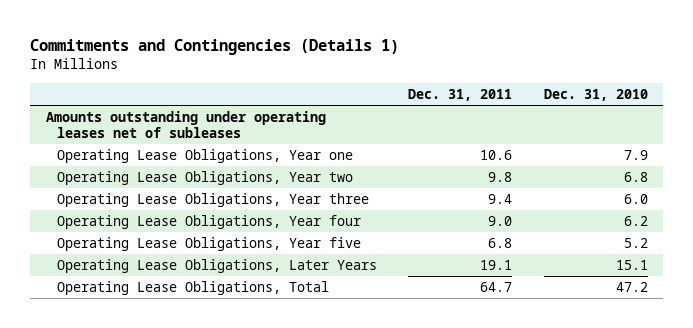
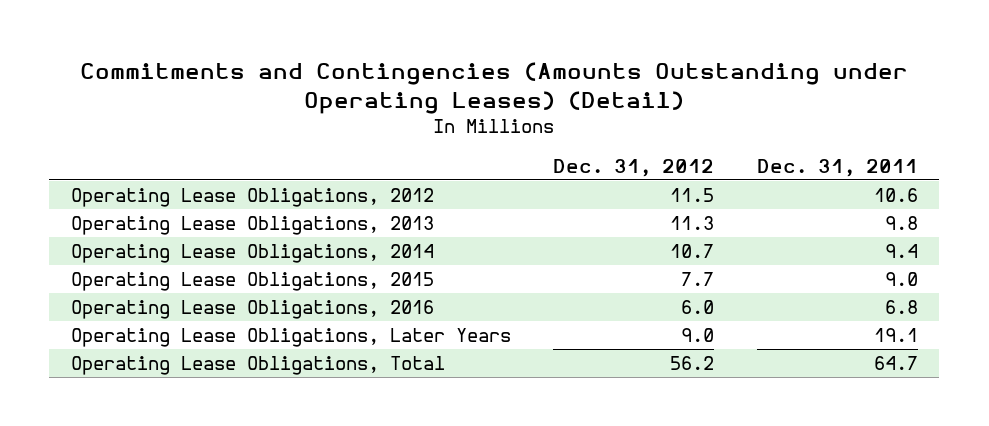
- Commitments and Contingencies (Details 1)
+ Commitments and Contingencies (Amounts Outstanding under Operating Leases) (Detail)
- | Dec. 31, 2011 | Dec. 31, 2010
+ | Dec. 31, 2012 | Dec. 31, 2011
- Amounts outstanding under operating leases net of subleases
- Operating Lease Obligations, Year one | 10.6 | 7.9
- Operating Lease Obligations, Year two | 9.8 | 6.8
- Operating Lease Obligations, Year three | 9.4 | 6.0
- Operating Lease Obligations, Year four | 9.0 | 6.2
- Operating Lease Obligations, Year five | 6.8 | 5.2
+ Operating Lease Obligations, 2012 | 11.5 | 10.6
+ Operating Lease Obligations, 2013 | 11.3 | 9.8
+ Operating Lease Obligations, 2014 | 10.7 | 9.4
+ Operating Lease Obligations, 2015 | 7.7 | 9.0
+ Operating Lease Obligations, 2016 | 6.0 | 6.8

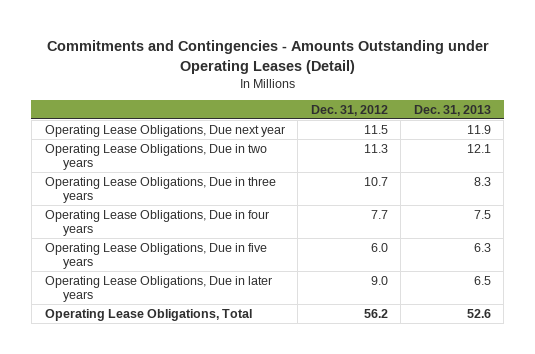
- Commitments and Contingencies (Amounts Outstanding under Operating Leases) (Detail)
+ Commitments and Contingencies - Amounts Outstanding under Operating Leases (Detail)
- | Dec. 31, 2012 | Dec. 31, 2011
+ | Dec. 31, 2012 | Dec. 31, 2013
- Operating Lease Obligations, 2012 | 11.5 | 10.6
- Operating Lease Obligations, 2013 | 11.3 | 9.8
- Operating Lease Obligations, 2014 | 10.7 | 9.4
- Operating Lease Obligations, 2015 | 7.7 | 9.0
- Operating Lease Obligations, 2016 | 6.0 | 6.8
- Operating Lease Obligations, Later Years | 9.0 | 19.1
+ Operating Lease Obligations, Due next year | 11.5 | 11.9
+ Operating Lease Obligations, Due in two years | 11.3 | 12.1
+ Operating Lease Obligations, Due in three years | 10.7 | 8.3
+ Operating Lease Obligations, Due in four years | 7.7 | 7.5
+ Operating Lease Obligations, Due in five years | 6.0 | 6.3
+ Operating Lease Obligations, Due in later years | 9.0 | 6.5

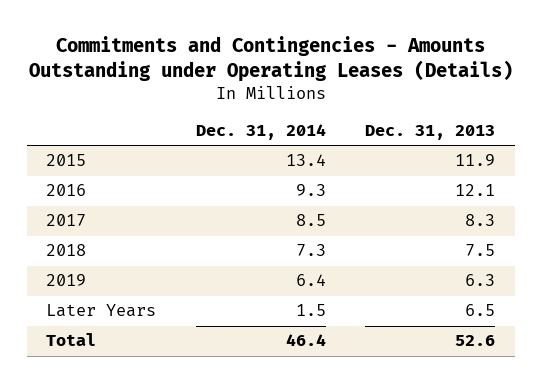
- Commitments and Contingencies - Amounts Outstanding under Operating Leases (Detail)
+ Commitments and Contingencies - Amounts Outstanding under Operating Leases (Details)
- | Dec. 31, 2012 | Dec. 31, 2013
+ | Dec. 31, 2014 | Dec. 31, 2013
- Operating Lease Obligations, Due next year | 11.5 | 11.9
- Operating Lease Obligations, Due in two years | 11.3 | 12.1
- Operating Lease Obligations, Due in three years | 10.7 | 8.3
- Operating Lease Obligations, Due in four years | 7.7 | 7.5
- Operating Lease Obligations, Due in five years | 6.0 | 6.3
- Operating Lease Obligations, Due in later years | 9.0 | 6.5
- Operating Lease Obligations, Total | 56.2 | 52.6
+ 2015 | 13.4 | 11.9
+ 2016 | 9.3 | 12.1
+ 2017 | 8.5 | 8.3
+ 2018 | 7.3 | 7.5
+ 2019 | 6.4 | 6.3
+ Later Years | 1.5 | 6.5
+ Total | 46.4 | 52.6

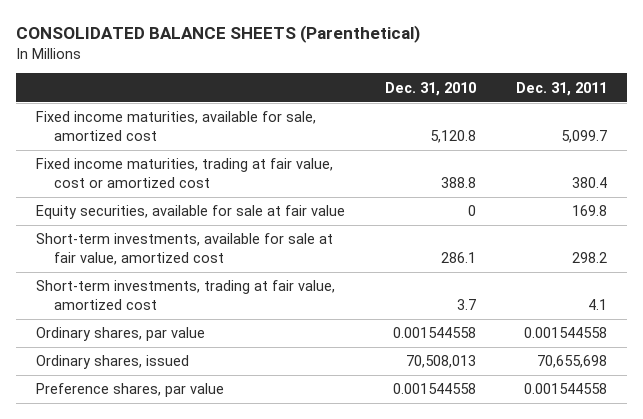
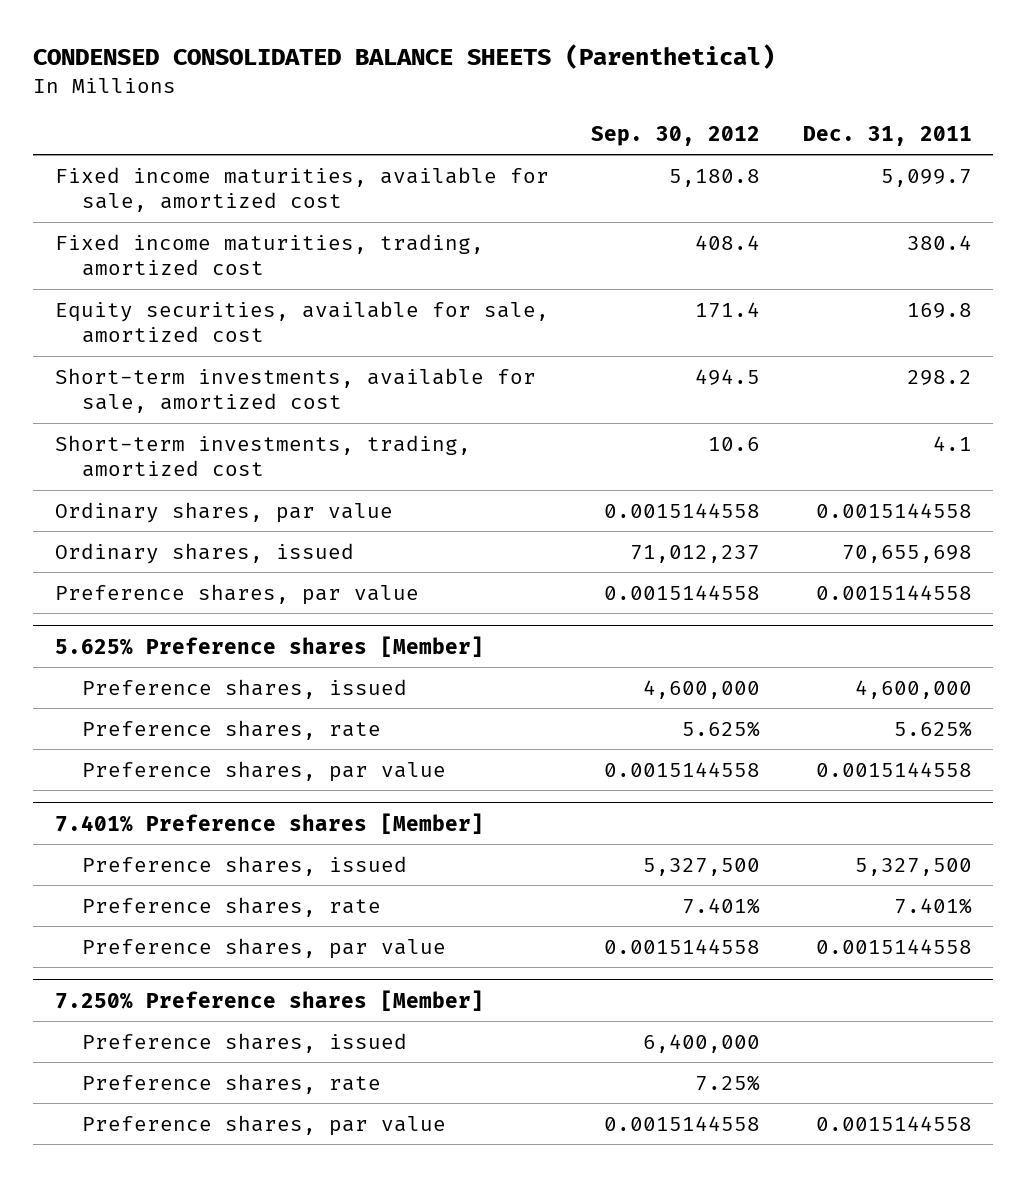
- CONSOLIDATED BALANCE SHEETS (Parenthetical)
+ CONDENSED CONSOLIDATED BALANCE SHEETS (Parenthetical)
- | Dec. 31, 2010 | Dec. 31, 2011
+ | Sep. 30, 2012 | Dec. 31, 2011
- Fixed income maturities, trading at fair value, cost or amortized cost | 388.8 | 380.4
- Equity securities, available for sale at fair value | 0 | 169.8
- Short-term investments, available for sale at fair value, amortized cost | 286.1 | 298.2
- Short-term investments, trading at fair value, amortized cost | 3.7 | 4.1
- Ordinary shares, par value | 0.001544558 | 0.001544558
+ Fixed income maturities, trading, amortized cost | 408.4 | 380.4
+ Equity securities, available for sale, amortized cost | 171.4 | 169.8
+ Short-term investments, available for sale, amortized cost | 494.5 | 298.2
+ Short-term investments, trading, amortized cost | 10.6 | 4.1
+ Ordinary shares, par value | 0.0015144558 | 0.0015144558
- Preference shares, par value | 0.001544558 | 0.001544558
+ Preference shares, par value | 0.0015144558 | 0.0015144558
+ 5.625% Preference shares [Member]
+ Preference shares, issued | 4,600,000 | 4,600,000
+ Preference shares, rate | 5.625% | 5.625%
+ Preference shares, par value | 0.0015144558 | 0.0015144558
+ 7.401% Preference shares [Member]
+ Preference shares, issued | 5,327,500 | 5,327,500
+ Preference shares, rate | 7.401% | 7.401%
+ Preference shares, par value | 0.0015144558 | 0.0015144558
+ 7.250% Preference shares [Member]
+ Preference shares, issued | 6,400,000 |
+ Preference shares, rate | 7.25% |
+ Preference shares, par value | 0.0015144558 | 0.0015144558

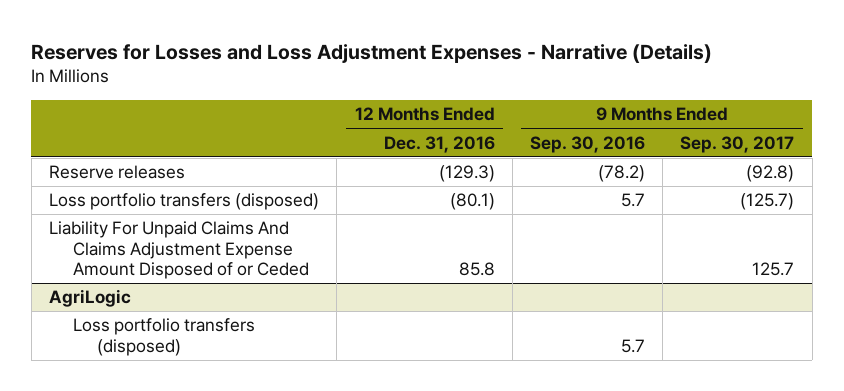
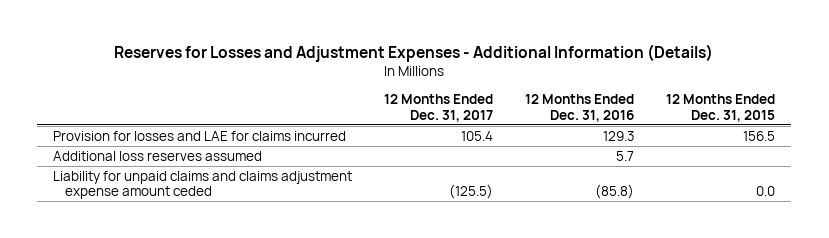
- Reserves for Losses and Loss Adjustment Expenses - Narrative (Details)
+ Reserves for Losses and Adjustment Expenses - Additional Information (Details)
- | 12 Months Ended Dec. 31, 2016 | 9 Months Ended Sep. 30, 2016 | 9 Months Ended Sep. 30, 2017
+ | 12 Months Ended Dec. 31, 2017 | 12 Months Ended Dec. 31, 2016 | 12 Months Ended Dec. 31, 2015
- Reserve releases | (129.3) | (78.2) | (92.8)
- Loss portfolio transfers (disposed) | (80.1) | 5.7 | (125.7)
- Liability For Unpaid Claims And Claims Adjustment Expense Amount Disposed of or Ceded | 85.8 | | 125.7
- AgriLogic
- Loss portfolio transfers (disposed) | | 5.7 |
+ Provision for losses and LAE for claims incurred | 105.4 | 129.3 | 156.5
+ Additional loss reserves assumed | | 5.7 |
+ Liability for unpaid claims and claims adjustment expense amount ceded | (125.5) | (85.8) | 0.0

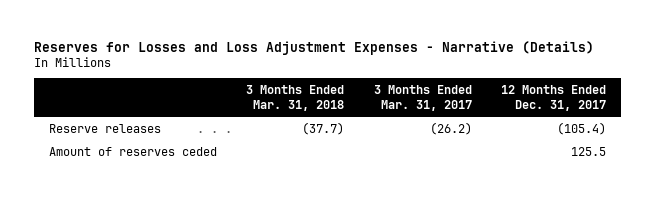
- Reserves for Losses and Adjustment Expenses - Additional Information (Details)
+ Reserves for Losses and Loss Adjustment Expenses - Narrative (Details)
- | 12 Months Ended Dec. 31, 2017 | 12 Months Ended Dec. 31, 2016 | 12 Months Ended Dec. 31, 2015
+ | 3 Months Ended Mar. 31, 2018 | 3 Months Ended Mar. 31, 2017 | 12 Months Ended Dec. 31, 2017
- Provision for losses and LAE for claims incurred | 105.4 | 129.3 | 156.5
- Additional loss reserves assumed | | 5.7 |
- Liability for unpaid claims and claims adjustment expense amount ceded | (125.5) | (85.8) | 0.0
+ Reserve releases | (37.7) | (26.2) | (105.4)
+ Amount of reserves ceded | | | 125.5

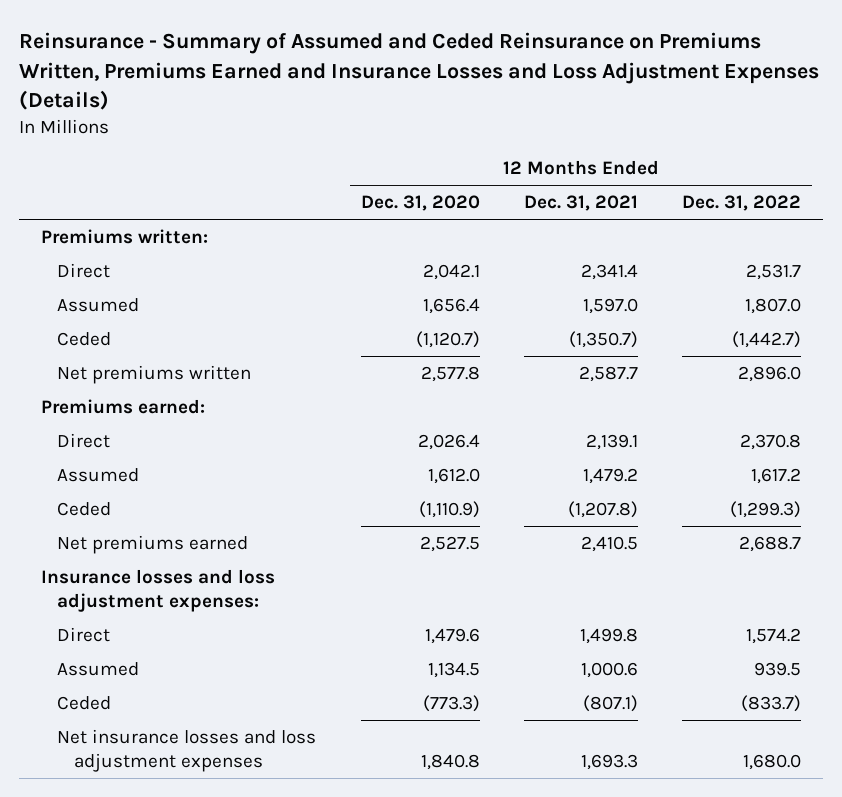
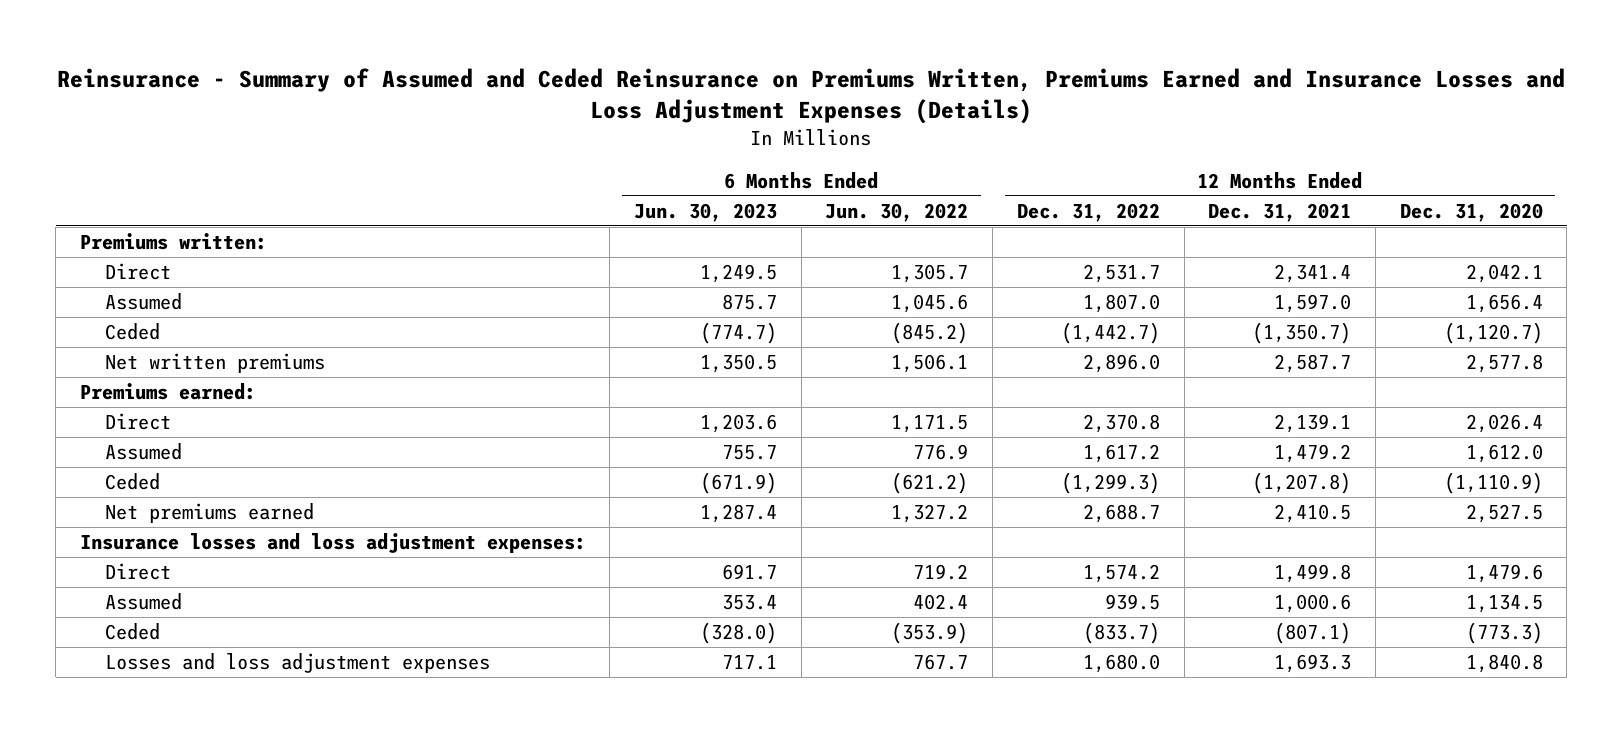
- | 12 Months Ended Dec. 31, 2020 | 12 Months Ended Dec. 31, 2021 | 12 Months Ended Dec. 31, 2022
+ | 6 Months Ended Jun. 30, 2023 | 6 Months Ended Jun. 30, 2022 | 12 Months Ended Dec. 31, 2022 | 12 Months Ended Dec. 31, 2021 | 12 Months Ended Dec. 31, 2020
- Net premiums written | 2,577.8 | 2,587.7 | 2,896.0
+ Net written premiums | 1,350.5 | 1,506.1 | 2,896.0 | 2,587.7 | 2,577.8
- Net insurance losses and loss adjustment expenses | 1,840.8 | 1,693.3 | 1,680.0
+ Losses and loss adjustment expenses | 717.1 | 767.7 | 1,680.0 | 1,693.3 | 1,840.8

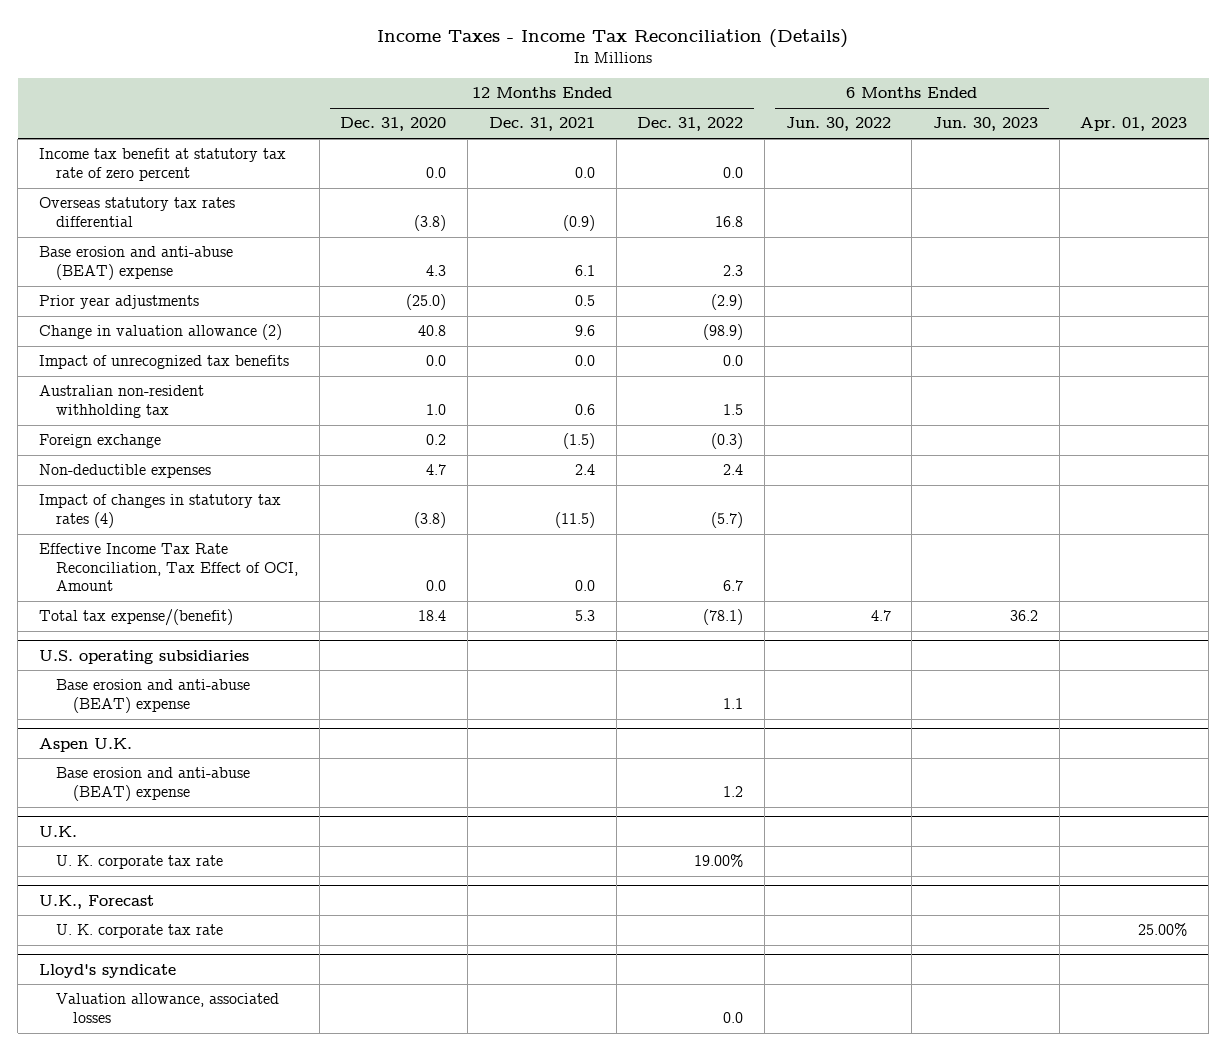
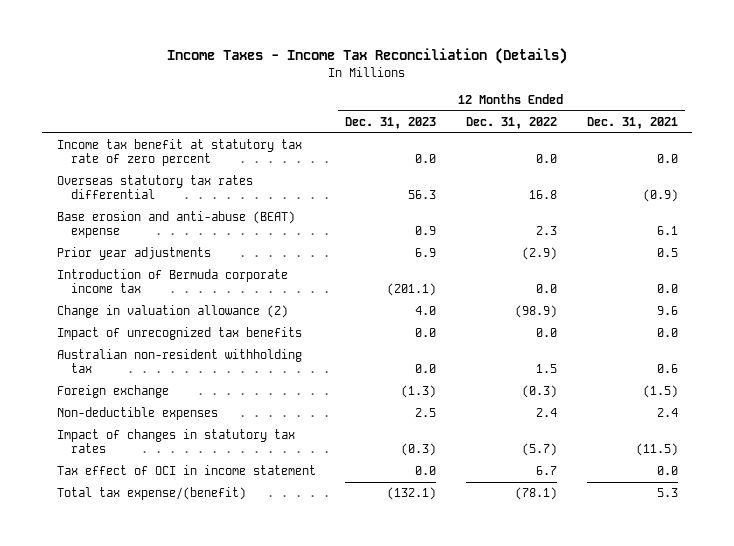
- | 12 Months Ended Dec. 31, 2020 | 12 Months Ended Dec. 31, 2021 | 12 Months Ended Dec. 31, 2022 | 6 Months Ended Jun. 30, 2022 | 6 Months Ended Jun. 30, 2023 | Apr. 01, 2023
+ | 12 Months Ended Dec. 31, 2023 | 12 Months Ended Dec. 31, 2022 | 12 Months Ended Dec. 31, 2021
+ Introduction of Bermuda corporate income tax | (201.1) | 0.0 | 0.0
- Impact of changes in statutory tax rates (4) | (3.8) | (11.5) | (5.7) | | |
- Effective Income Tax Rate Reconciliation, Tax Effect of OCI, Amount | 0.0 | 0.0 | 6.7 | | |
+ Impact of changes in statutory tax rates | (0.3) | (5.7) | (11.5)
+ Tax effect of OCI in income statement | 0.0 | 6.7 | 0.0
- U.S. operating subsidiaries
- Base erosion and anti-abuse (BEAT) expense | | | 1.1 | | |
- Aspen U.K.
- Base erosion and anti-abuse (BEAT) expense | | | 1.2 | | |
- U.K.
- U. K. corporate tax rate | | | 19.00% | | |
- U.K., Forecast
- U. K. corporate tax rate | | | | | | 25.00%
- Lloyd's syndicate
- Valuation allowance, associated losses | | | 0.0 | | |

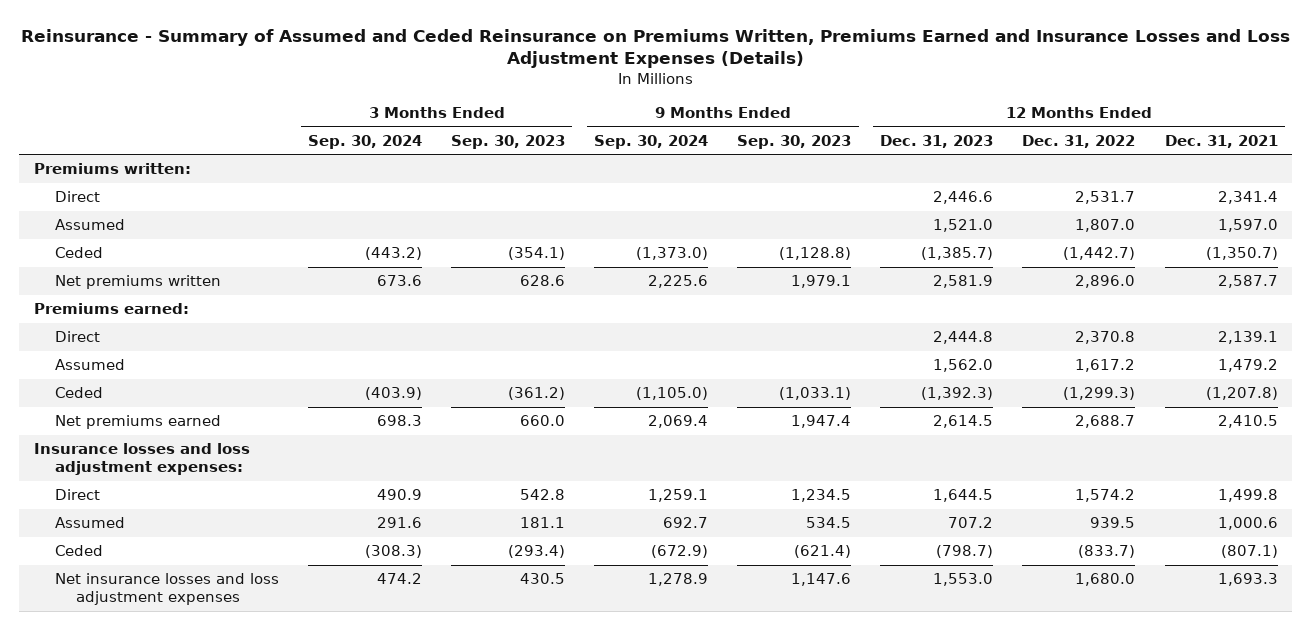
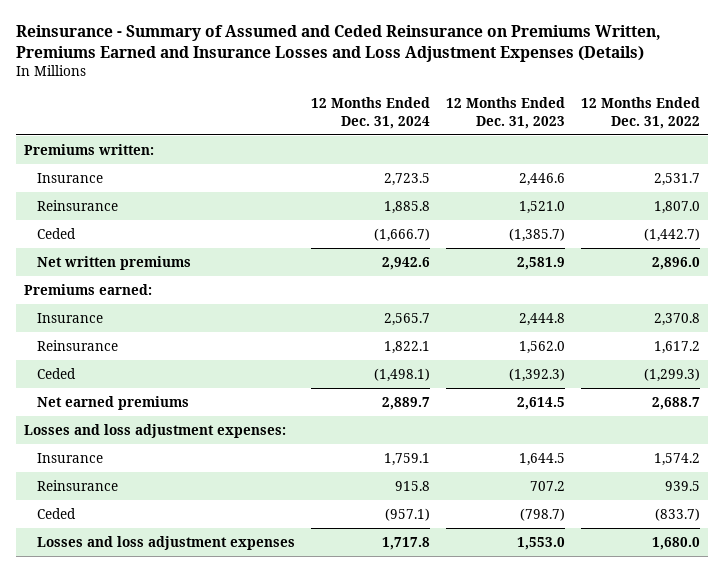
- | 3 Months Ended Sep. 30, 2024 | 3 Months Ended Sep. 30, 2023 | 9 Months Ended Sep. 30, 2024 | 9 Months Ended Sep. 30, 2023 | 12 Months Ended Dec. 31, 2023 | 12 Months Ended Dec. 31, 2022 | 12 Months Ended Dec. 31, 2021
+ | 12 Months Ended Dec. 31, 2024 | 12 Months Ended Dec. 31, 2023 | 12 Months Ended Dec. 31, 2022
- Direct | | | | | 2,446.6 | 2,531.7 | 2,341.4
- Assumed | | | | | 1,521.0 | 1,807.0 | 1,597.0
+ Insurance | 2,723.5 | 2,446.6 | 2,531.7
+ Reinsurance | 1,885.8 | 1,521.0 | 1,807.0
- Net premiums written | 673.6 | 628.6 | 2,225.6 | 1,979.1 | 2,581.9 | 2,896.0 | 2,587.7
+ Net written premiums | 2,942.6 | 2,581.9 | 2,896.0
- Direct | | | | | 2,444.8 | 2,370.8 | 2,139.1
- Assumed | | | | | 1,562.0 | 1,617.2 | 1,479.2
+ Insurance | 2,565.7 | 2,444.8 | 2,370.8
+ Reinsurance | 1,822.1 | 1,562.0 | 1,617.2
- Net premiums earned | 698.3 | 660.0 | 2,069.4 | 1,947.4 | 2,614.5 | 2,688.7 | 2,410.5
- Insurance losses and loss adjustment expenses:
- Direct | 490.9 | 542.8 | 1,259.1 | 1,234.5 | 1,644.5 | 1,574.2 | 1,499.8
- Assumed | 291.6 | 181.1 | 692.7 | 534.5 | 707.2 | 939.5 | 1,000.6
+ Net earned premiums | 2,889.7 | 2,614.5 | 2,688.7
+ Losses and loss adjustment expenses:
+ Insurance | 1,759.1 | 1,644.5 | 1,574.2
+ Reinsurance | 915.8 | 707.2 | 939.5
- Net insurance losses and loss adjustment expenses | 474.2 | 430.5 | 1,278.9 | 1,147.6 | 1,553.0 | 1,680.0 | 1,693.3
+ Losses and loss adjustment expenses | 1,717.8 | 1,553.0 | 1,680.0

